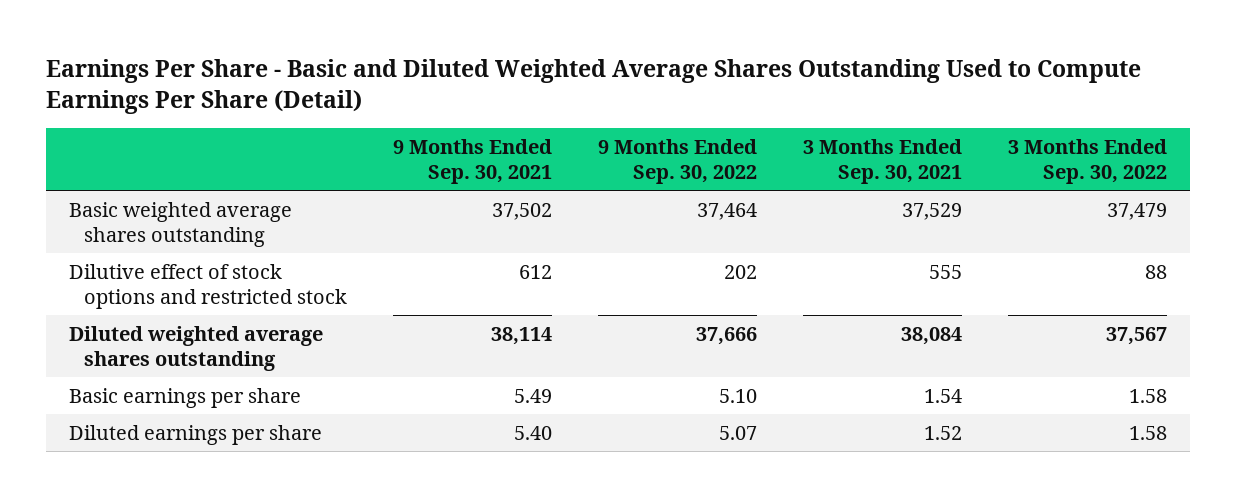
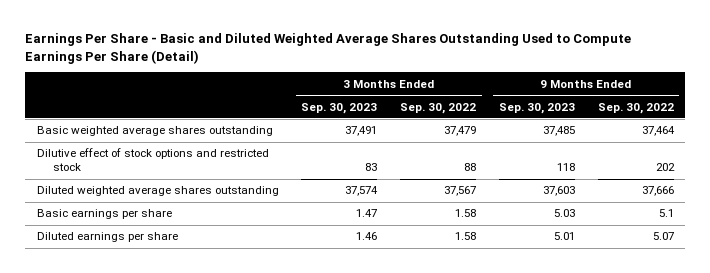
- | 9 Months Ended Sep. 30, 2021 | 9 Months Ended Sep. 30, 2022 | 3 Months Ended Sep. 30, 2021 | 3 Months Ended Sep. 30, 2022
+ | 3 Months Ended Sep. 30, 2023 | 3 Months Ended Sep. 30, 2022 | 9 Months Ended Sep. 30, 2023 | 9 Months Ended Sep. 30, 2022
- Basic earnings per share | 5.49 | 5.10 | 1.54 | 1.58
+ Basic earnings per share | 1.47 | 1.58 | 5.03 | 5.1

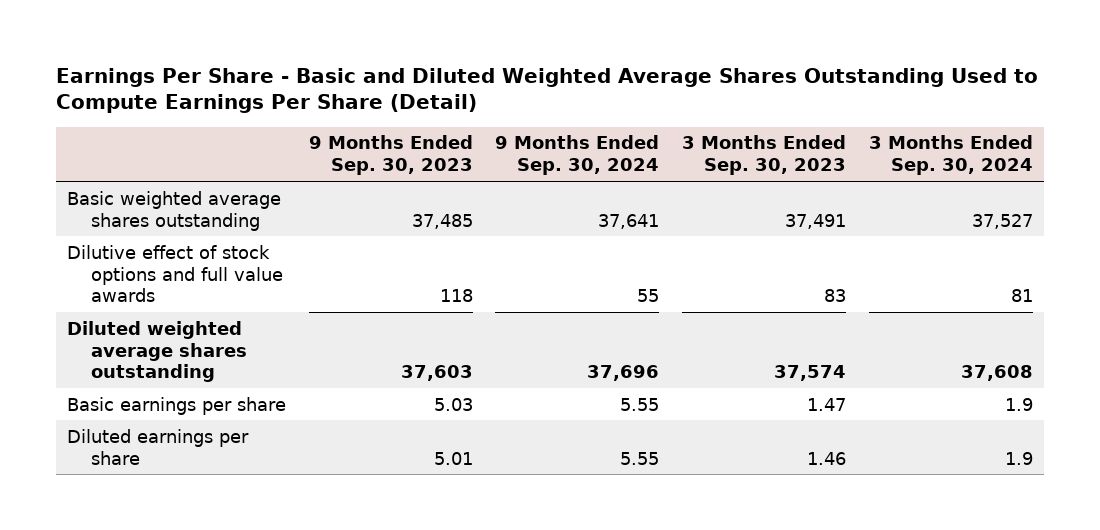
- | 3 Months Ended Sep. 30, 2023 | 3 Months Ended Sep. 30, 2022 | 9 Months Ended Sep. 30, 2023 | 9 Months Ended Sep. 30, 2022
+ | 9 Months Ended Sep. 30, 2023 | 9 Months Ended Sep. 30, 2024 | 3 Months Ended Sep. 30, 2023 | 3 Months Ended Sep. 30, 2024
- Dilutive effect of stock options and restricted stock | 83 | 88 | 118 | 202
+ Dilutive effect of stock options and full value awards | 118 | 55 | 83 | 81

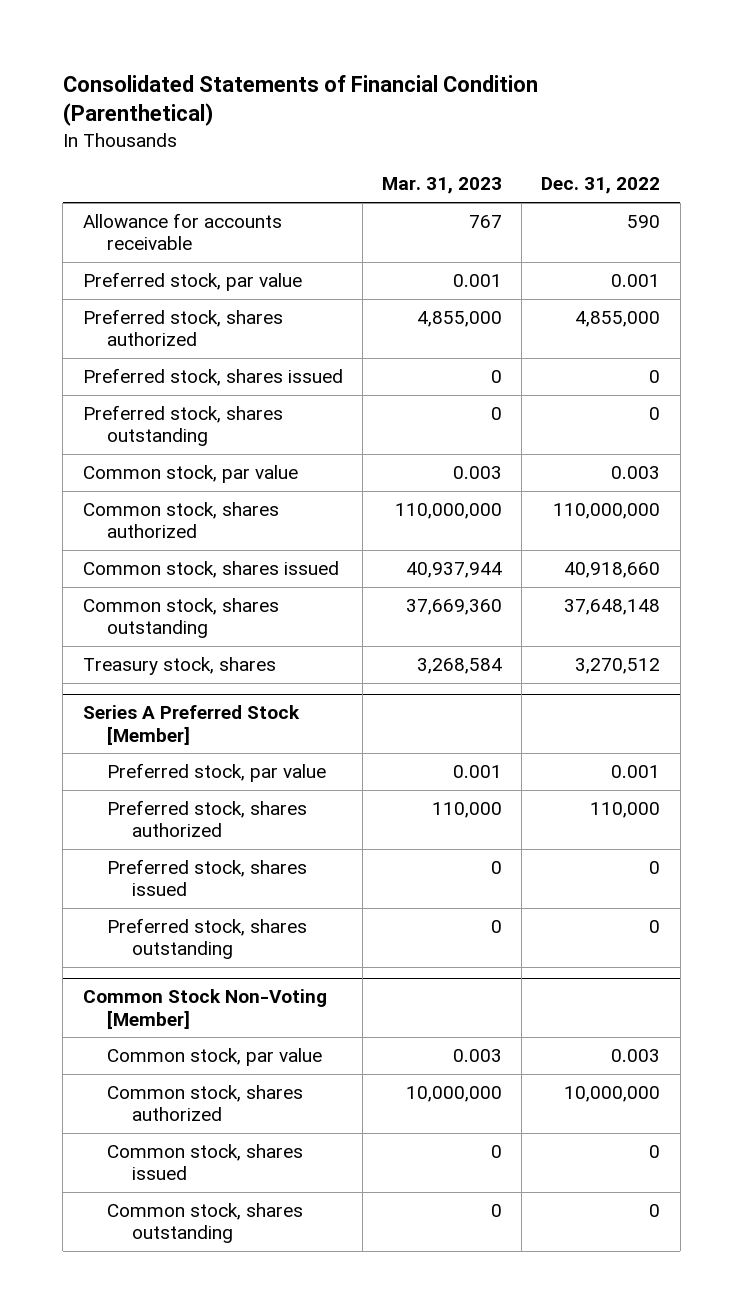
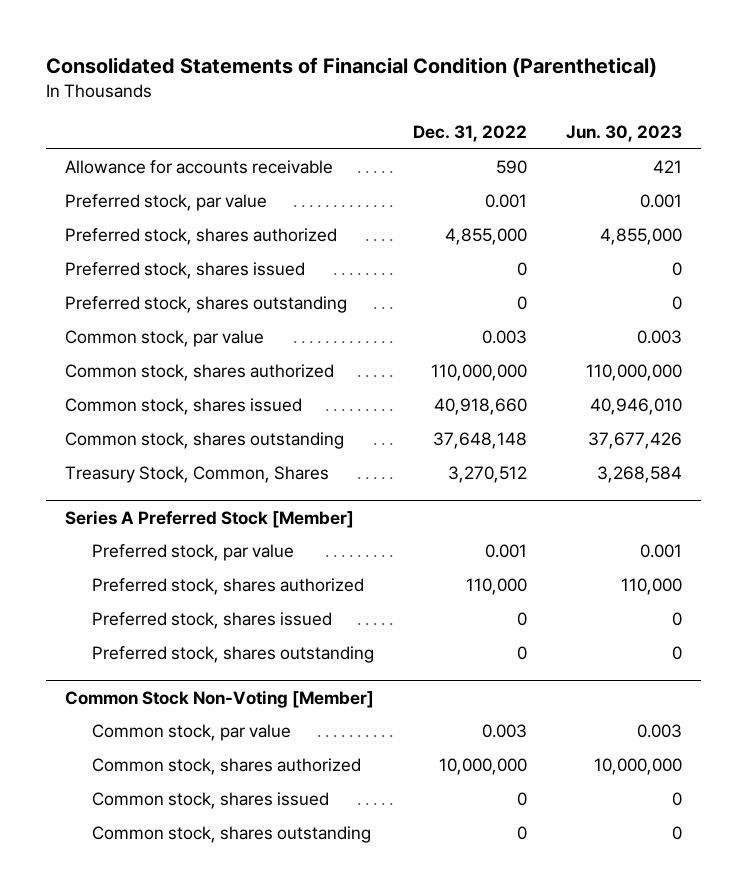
- | Mar. 31, 2023 | Dec. 31, 2022
+ | Dec. 31, 2022 | Jun. 30, 2023
- Treasury stock, shares | 3,268,584 | 3,270,512
+ Treasury Stock, Common, Shares | 3,270,512 | 3,268,584

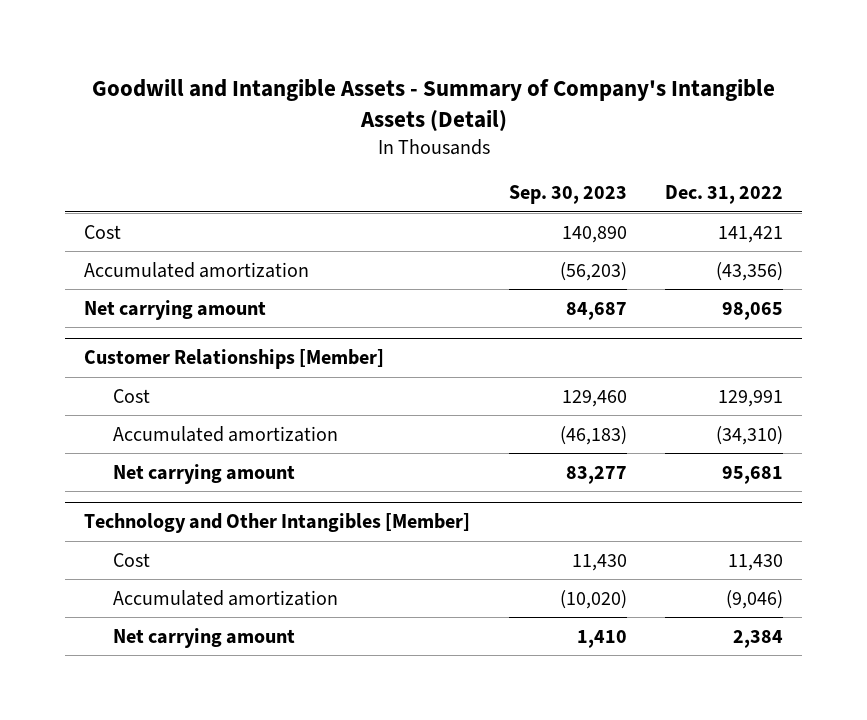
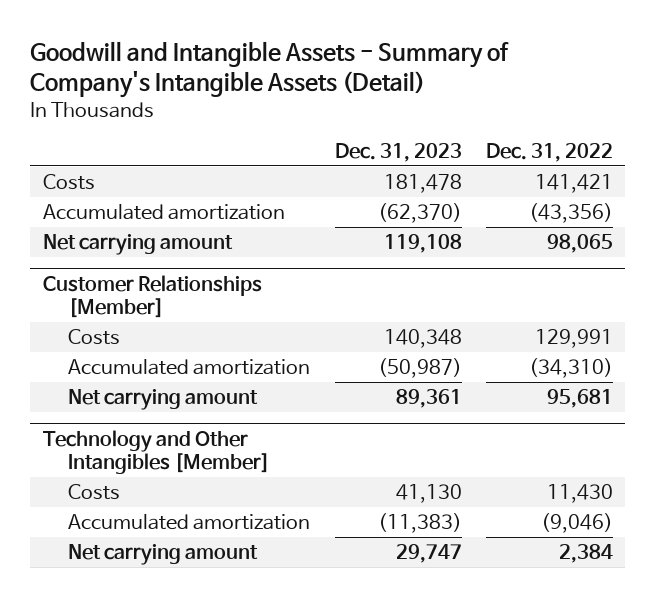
- | Sep. 30, 2023 | Dec. 31, 2022
+ | Dec. 31, 2023 | Dec. 31, 2022
- Cost | 140,890 | 141,421
+ Costs | 181,478 | 141,421
@ Customer Relationships [Member]
- Cost | 129,460 | 129,991
+ Costs | 140,348 | 129,991
@ Technology and Other Intangibles [Member]
- Cost | 11,430 | 11,430
+ Costs | 41,130 | 11,430

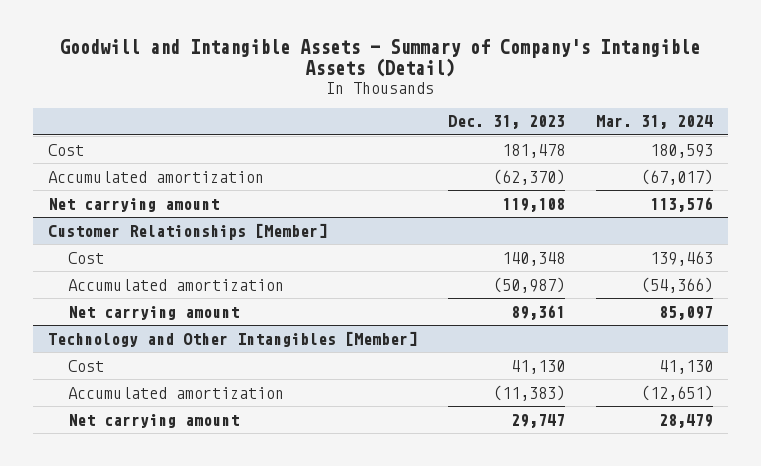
- | Dec. 31, 2023 | Dec. 31, 2022
+ | Dec. 31, 2023 | Mar. 31, 2024
- Costs | 181,478 | 141,421
+ Cost | 181,478 | 180,593
@ Customer Relationships [Member]
- Costs | 140,348 | 129,991
+ Cost | 140,348 | 139,463
@ Technology and Other Intangibles [Member]
- Costs | 41,130 | 11,430
+ Cost | 41,130 | 41,130

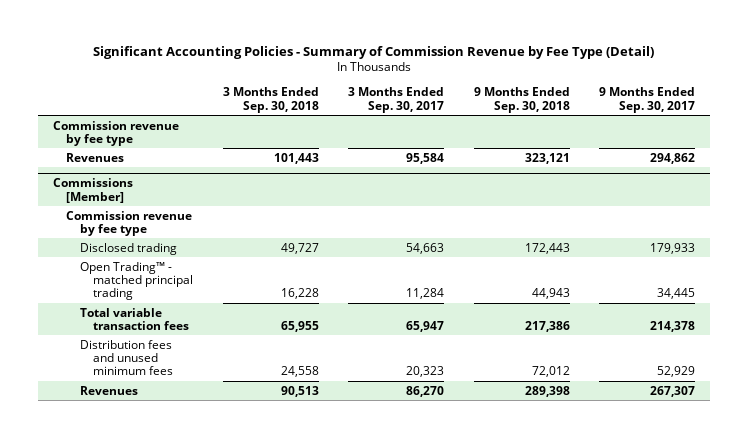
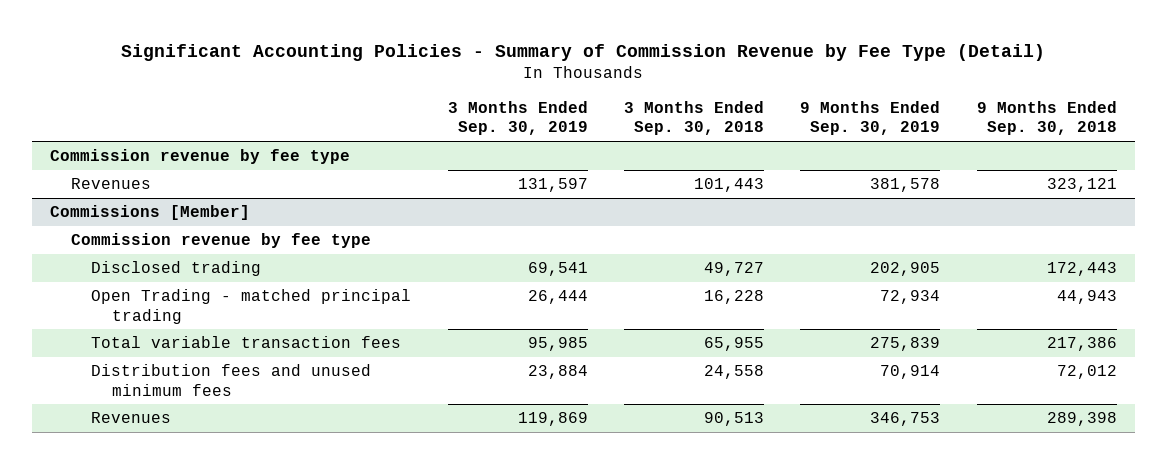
- | 3 Months Ended Sep. 30, 2018 | 3 Months Ended Sep. 30, 2017 | 9 Months Ended Sep. 30, 2018 | 9 Months Ended Sep. 30, 2017
+ | 3 Months Ended Sep. 30, 2019 | 3 Months Ended Sep. 30, 2018 | 9 Months Ended Sep. 30, 2019 | 9 Months Ended Sep. 30, 2018
@ Commissions [Member]
- Open Trading™ - matched principal trading | 16,228 | 11,284 | 44,943 | 34,445
+ Open Trading - matched principal trading | 26,444 | 16,228 | 72,934 | 44,943

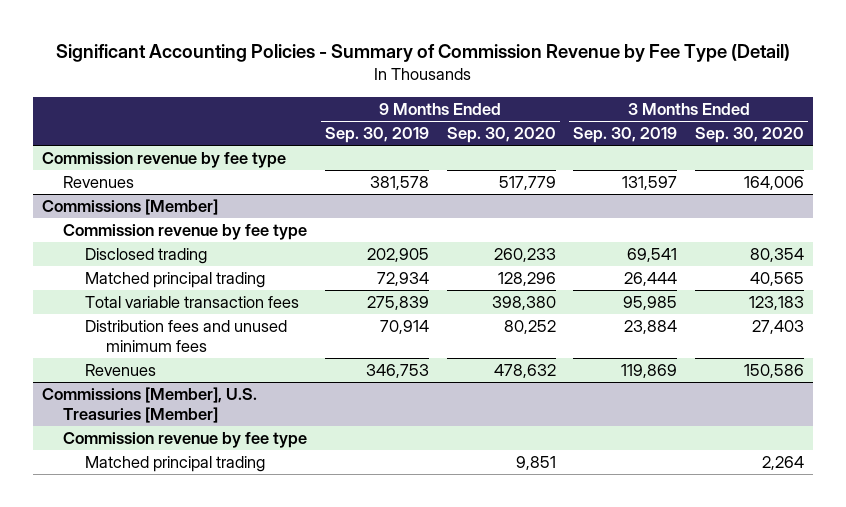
- | 3 Months Ended Sep. 30, 2019 | 3 Months Ended Sep. 30, 2018 | 9 Months Ended Sep. 30, 2019 | 9 Months Ended Sep. 30, 2018
+ | 9 Months Ended Sep. 30, 2019 | 9 Months Ended Sep. 30, 2020 | 3 Months Ended Sep. 30, 2019 | 3 Months Ended Sep. 30, 2020
@ Commissions [Member]
- Open Trading - matched principal trading | 26,444 | 16,228 | 72,934 | 44,943
+ Matched principal trading | 72,934 | 128,296 | 26,444 | 40,565
+ Commissions [Member], U.S. Treasuries [Member]
+ Commission revenue by fee type
+ Matched principal trading | | 9,851 | | 2,264

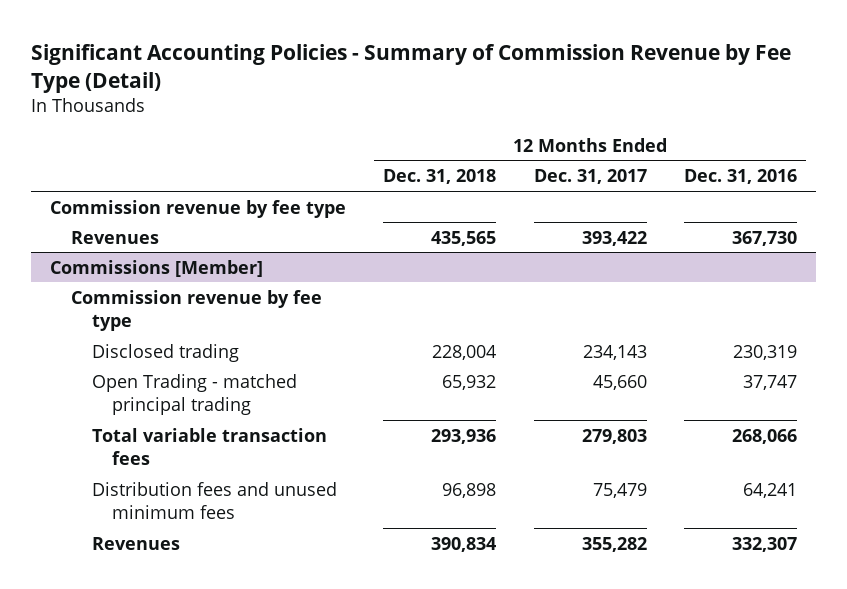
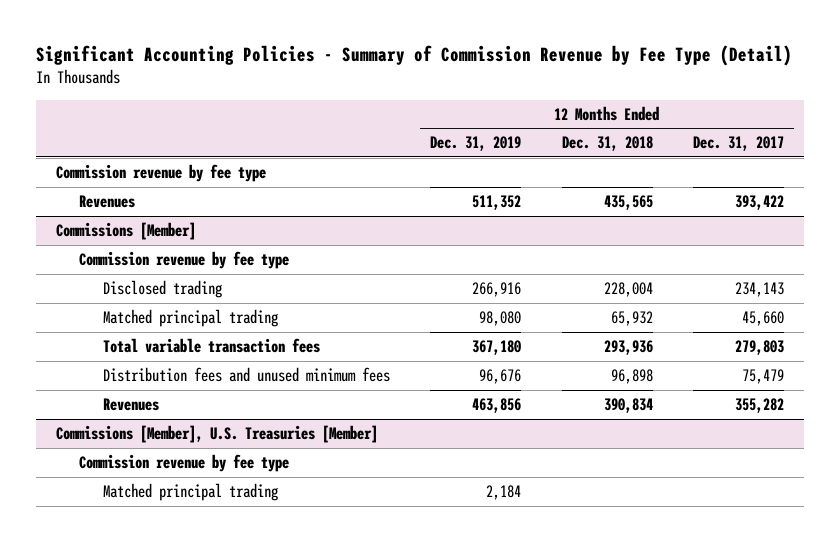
- | 12 Months Ended Dec. 31, 2018 | 12 Months Ended Dec. 31, 2017 | 12 Months Ended Dec. 31, 2016
+ | 12 Months Ended Dec. 31, 2019 | 12 Months Ended Dec. 31, 2018 | 12 Months Ended Dec. 31, 2017
@ Commissions [Member]
- Open Trading - matched principal trading | 65,932 | 45,660 | 37,747
+ Matched principal trading | 98,080 | 65,932 | 45,660
+ Commissions [Member], U.S. Treasuries [Member]
+ Commission revenue by fee type
+ Matched principal trading | 2,184 | |

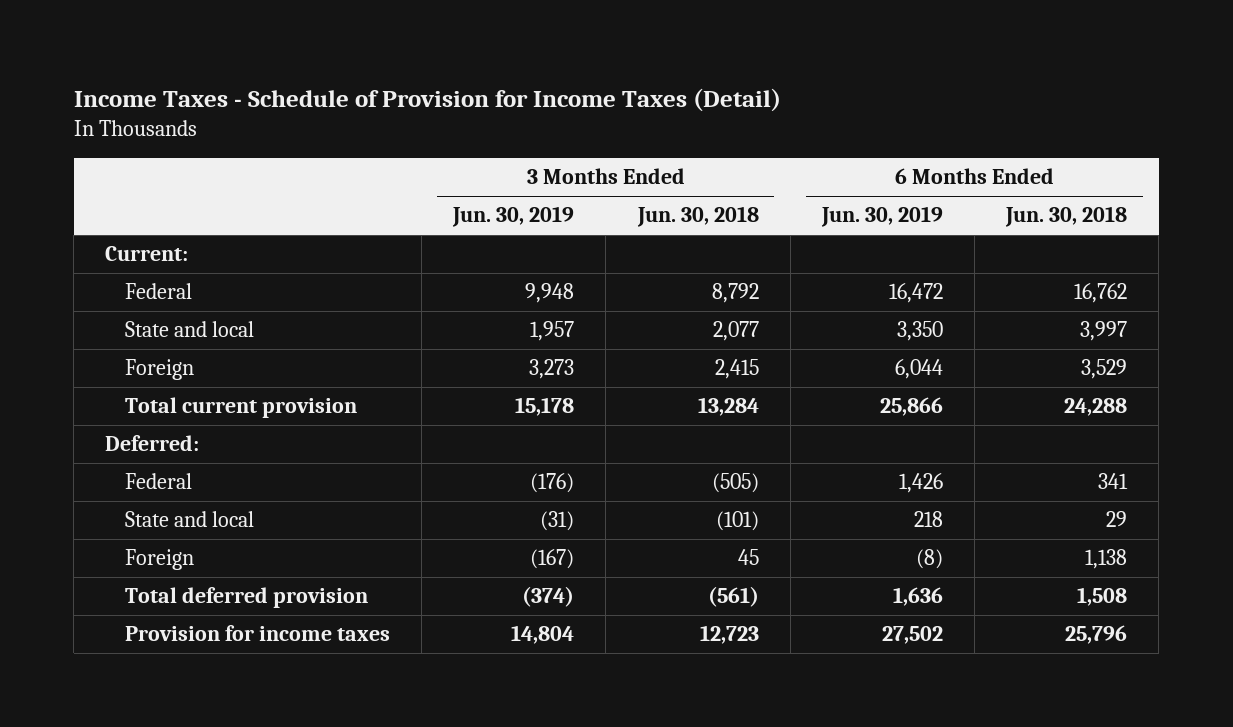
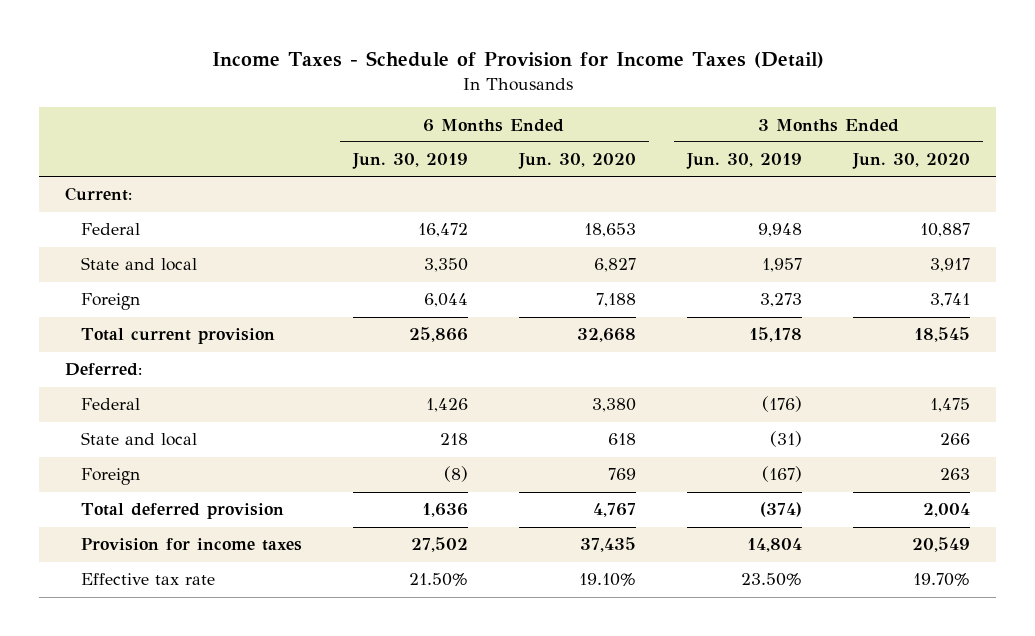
- | 3 Months Ended Jun. 30, 2019 | 3 Months Ended Jun. 30, 2018 | 6 Months Ended Jun. 30, 2019 | 6 Months Ended Jun. 30, 2018
+ | 6 Months Ended Jun. 30, 2019 | 6 Months Ended Jun. 30, 2020 | 3 Months Ended Jun. 30, 2019 | 3 Months Ended Jun. 30, 2020
+ Effective tax rate | 21.50% | 19.10% | 23.50% | 19.70%

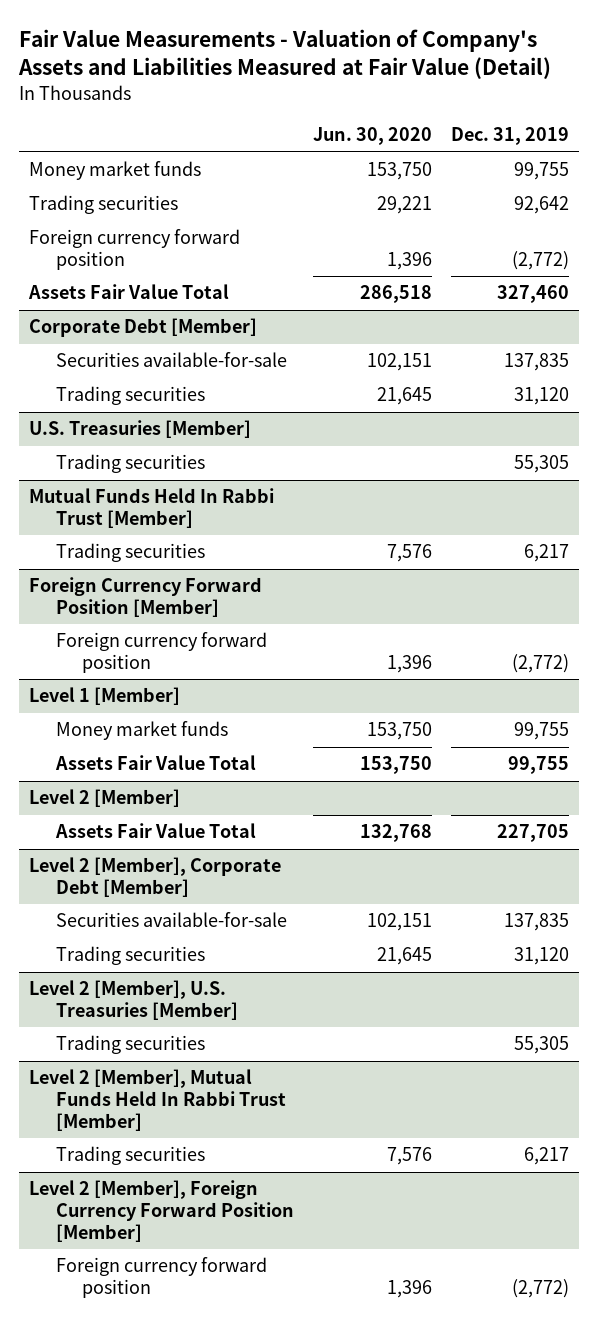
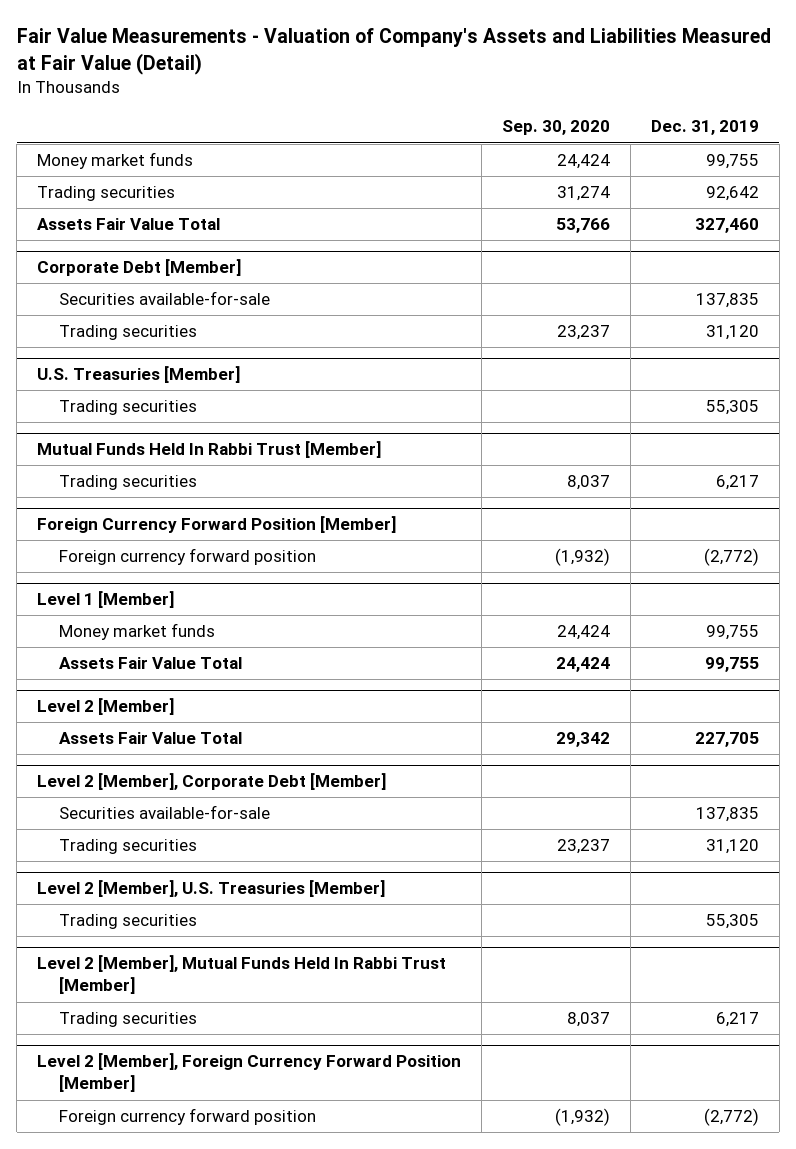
- | Jun. 30, 2020 | Dec. 31, 2019
+ | Sep. 30, 2020 | Dec. 31, 2019
- Foreign currency forward position | 1,396 | (2,772)

